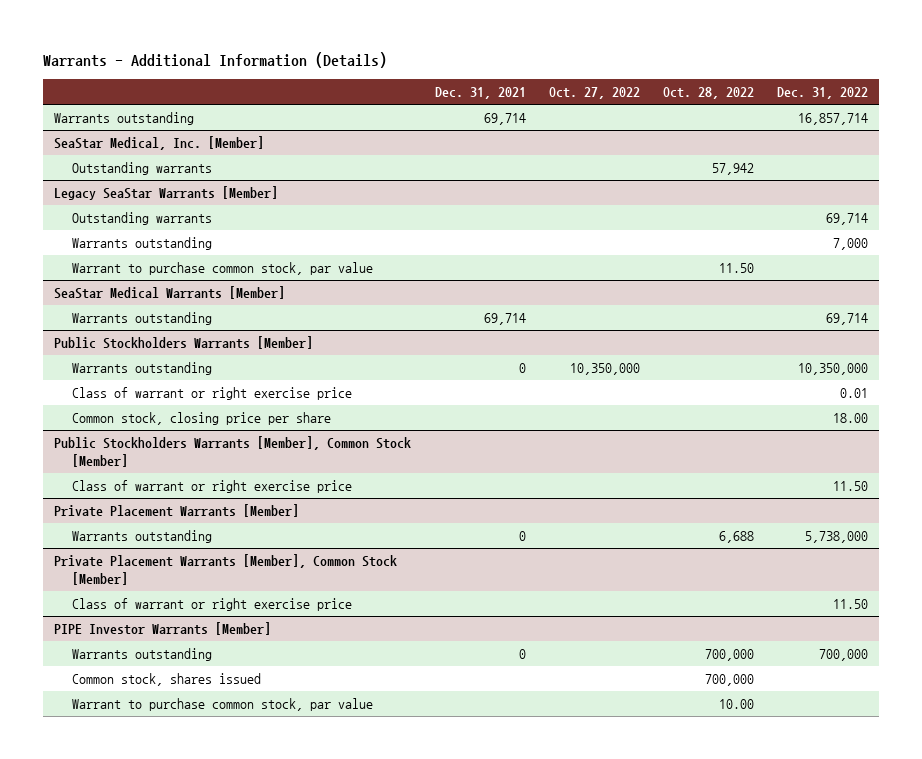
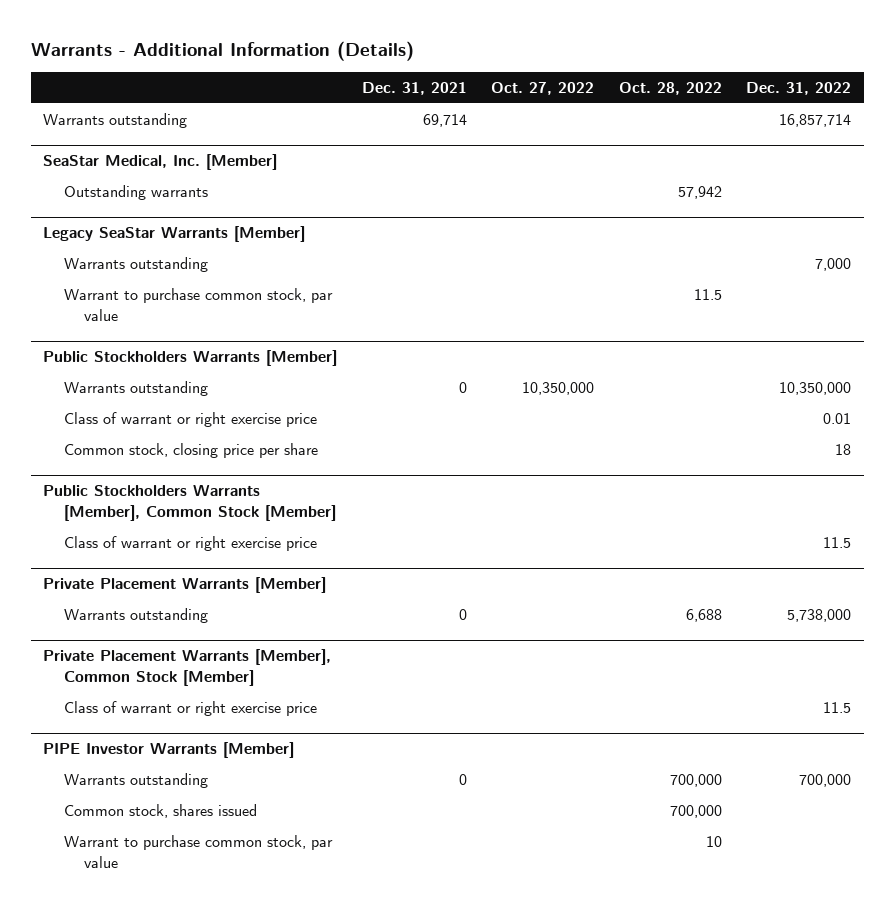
@ Legacy SeaStar Warrants [Member]
- Outstanding warrants | | | | 69,714
- Warrant to purchase common stock, par value | | | 11.50 |
- SeaStar Medical Warrants [Member]
- Warrants outstanding | 69,714 | | | 69,714
@ Legacy SeaStar Warrants [Member]
+ Warrant to purchase common stock, par value | | | 11.5 |
@ Public Stockholders Warrants [Member]
- Common stock, closing price per share | | | | 18.00
+ Common stock, closing price per share | | | | 18
@ Public Stockholders Warrants [Member], Common Stock [Member]
- Class of warrant or right exercise price | | | | 11.50
+ Class of warrant or right exercise price | | | | 11.5
@ Private Placement Warrants [Member], Common Stock [Member]
- Class of warrant or right exercise price | | | | 11.50
+ Class of warrant or right exercise price | | | | 11.5
@ PIPE Investor Warrants [Member]
- Warrant to purchase common stock, par value | | | 10.00 |
+ Warrant to purchase common stock, par value | | | 10 |

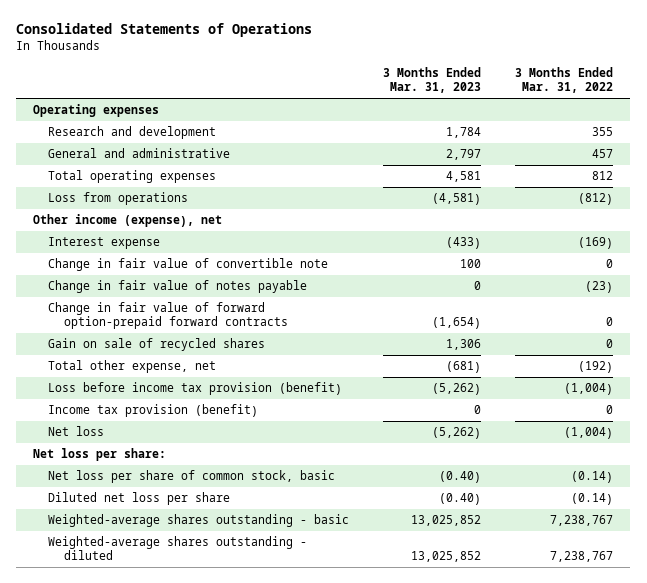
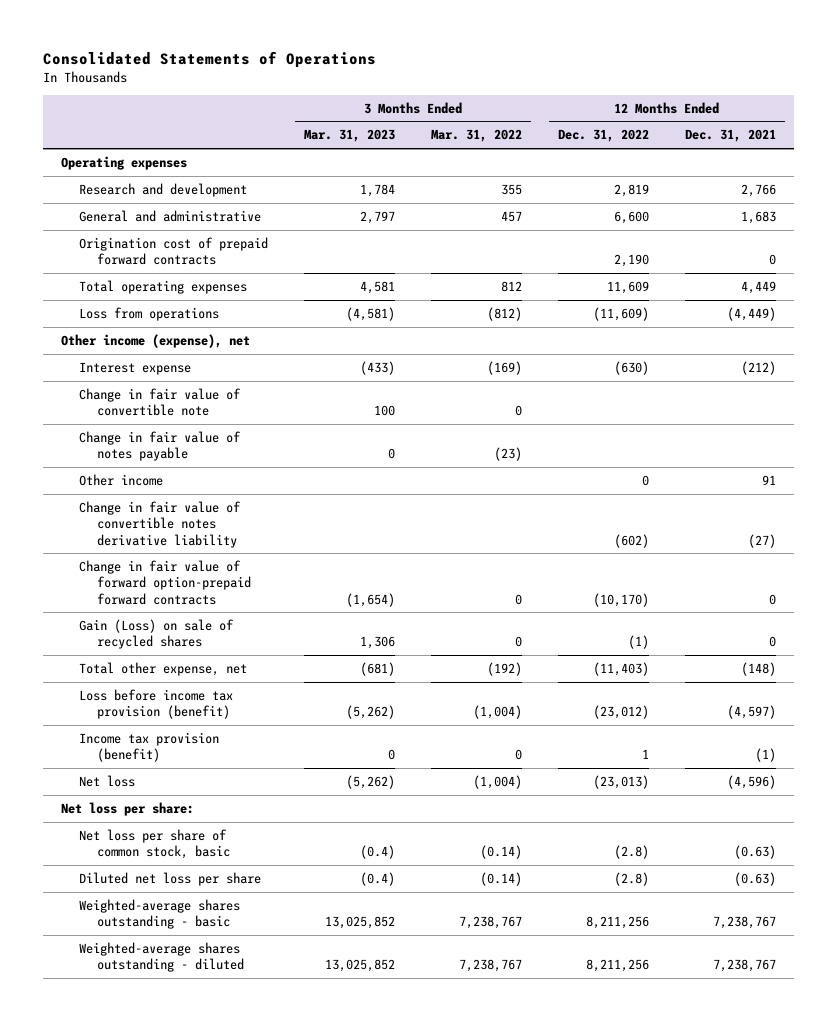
- | 3 Months Ended Mar. 31, 2023 | 3 Months Ended Mar. 31, 2022
+ | 3 Months Ended Mar. 31, 2023 | 3 Months Ended Mar. 31, 2022 | 12 Months Ended Dec. 31, 2022 | 12 Months Ended Dec. 31, 2021
+ Origination cost of prepaid forward contracts | | | 2,190 | 0
+ Other income | | | 0 | 91
+ Change in fair value of convertible notes derivative liability | | | (602) | (27)
- Gain on sale of recycled shares | 1,306 | 0
+ Gain (Loss) on sale of recycled shares | 1,306 | 0 | (1) | 0
- Net loss per share of common stock, basic | (0.40) | (0.14)
- Diluted net loss per share | (0.40) | (0.14)
+ Net loss per share of common stock, basic | (0.4) | (0.14) | (2.8) | (0.63)
+ Diluted net loss per share | (0.4) | (0.14) | (2.8) | (0.63)

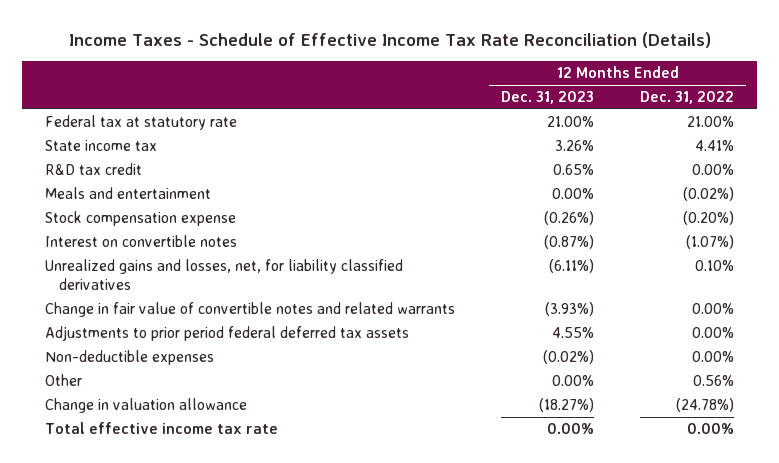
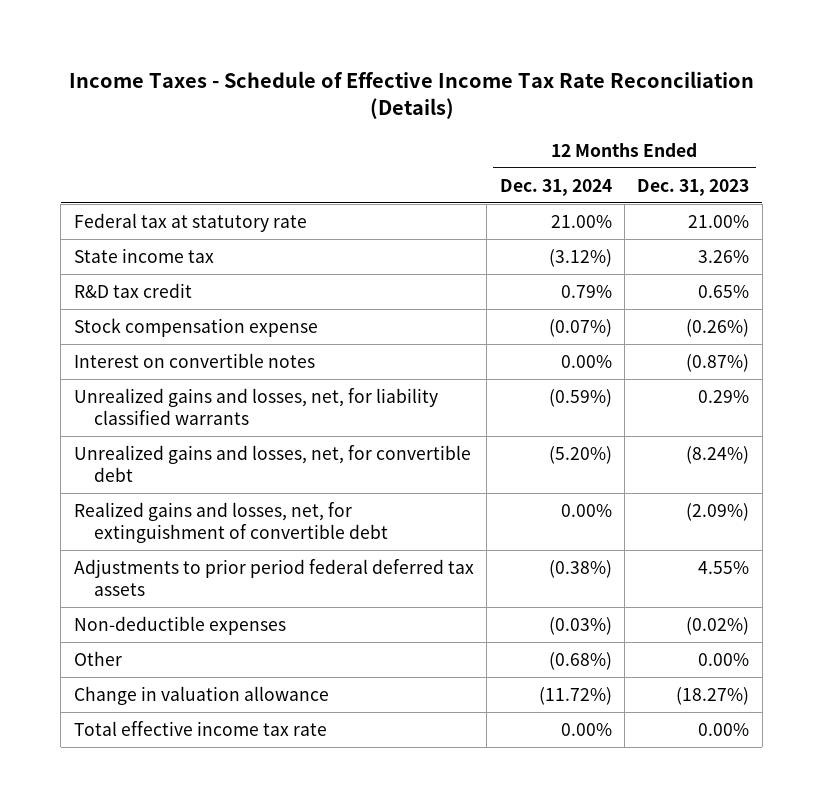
- | 12 Months Ended Dec. 31, 2023 | 12 Months Ended Dec. 31, 2022
+ | 12 Months Ended Dec. 31, 2024 | 12 Months Ended Dec. 31, 2023
- Meals and entertainment | 0.00% | (0.02%)
- Unrealized gains and losses, net, for liability classified derivatives | (6.11%) | 0.10%
- Change in fair value of convertible notes and related warrants | (3.93%) | 0.00%
+ Unrealized gains and losses, net, for liability classified warrants | (0.59%) | 0.29%
+ Unrealized gains and losses, net, for convertible debt | (5.20%) | (8.24%)
+ Realized gains and losses, net, for extinguishment of convertible debt | 0.00% | (2.09%)

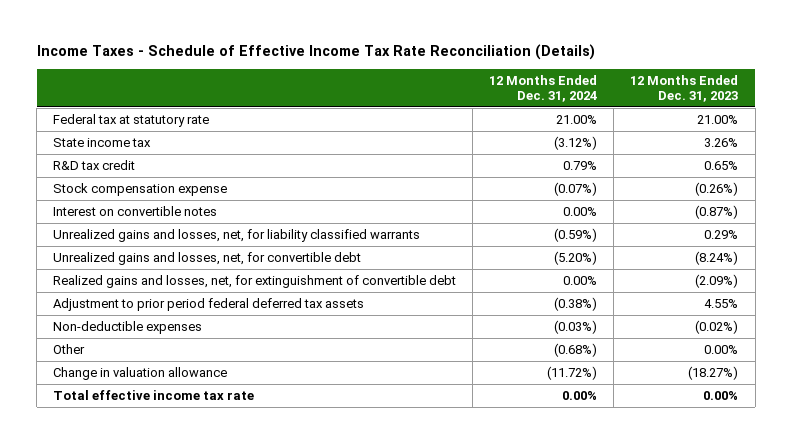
- Adjustments to prior period federal deferred tax assets | (0.38%) | 4.55%
+ Adjustment to prior period federal deferred tax assets | (0.38%) | 4.55%

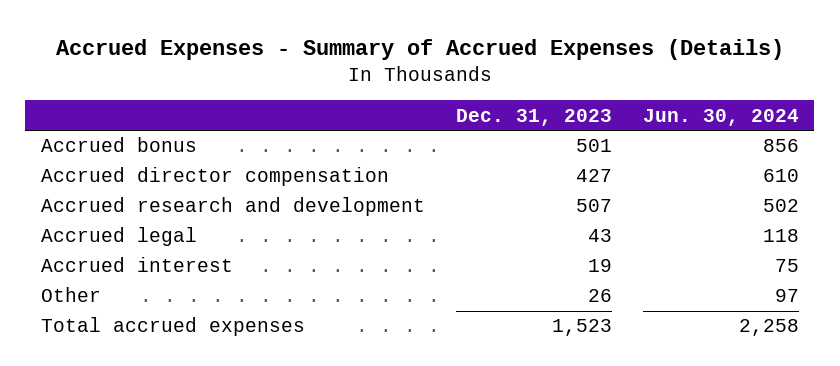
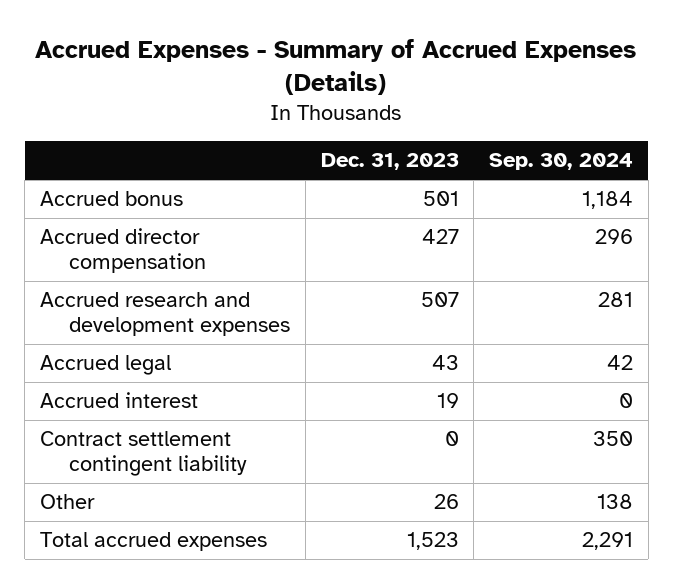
- | Dec. 31, 2023 | Jun. 30, 2024
+ | Dec. 31, 2023 | Sep. 30, 2024
- Accrued research and development | 507 | 502
+ Accrued research and development expenses | 507 | 281
+ Contract settlement contingent liability | 0 | 350

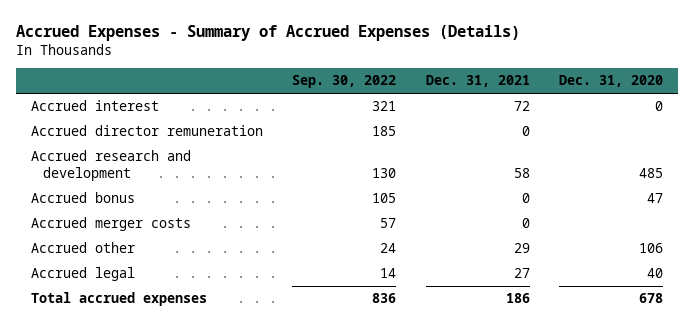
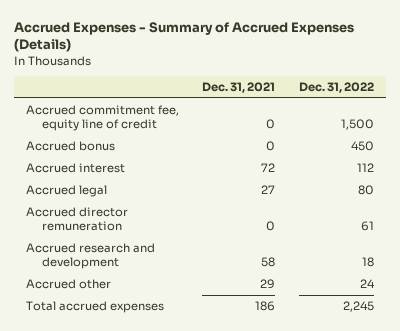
- | Sep. 30, 2022 | Dec. 31, 2021 | Dec. 31, 2020
+ | Dec. 31, 2021 | Dec. 31, 2022
+ Accrued commitment fee, equity line of credit | 0 | 1,500
moved up: Accrued bonus | 0 | 450
moved up: Accrued legal | 27 | 80
- Accrued merger costs | 57 | 0 |

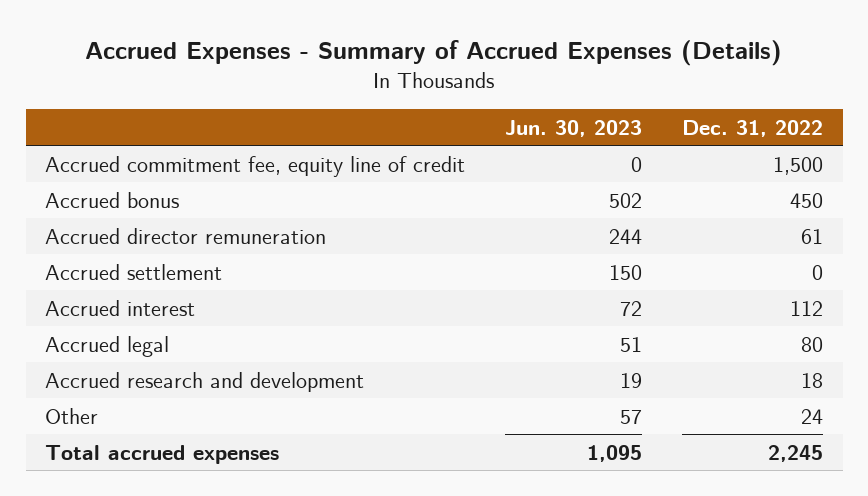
- | Dec. 31, 2021 | Dec. 31, 2022
+ | Jun. 30, 2023 | Dec. 31, 2022
moved up: Accrued director remuneration | 244 | 61
+ Accrued settlement | 150 | 0
- Accrued other | 29 | 24
+ Other | 57 | 24

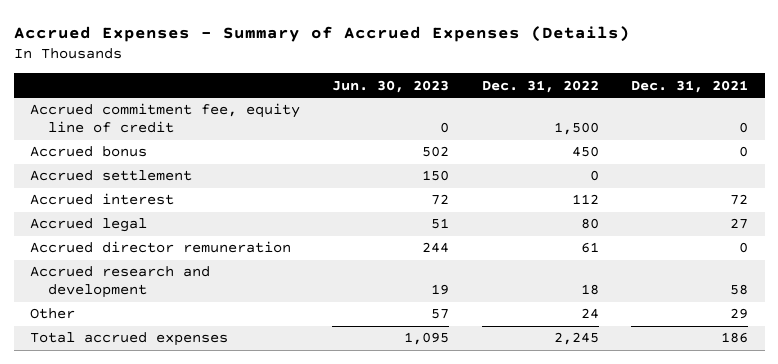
- | Jun. 30, 2023 | Dec. 31, 2022
+ | Jun. 30, 2023 | Dec. 31, 2022 | Dec. 31, 2021
moved down: Accrued director remuneration | 244 | 61 | 0

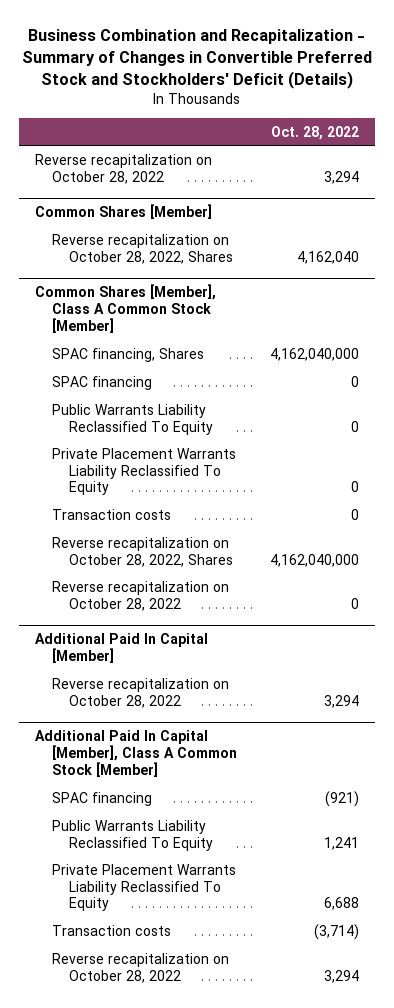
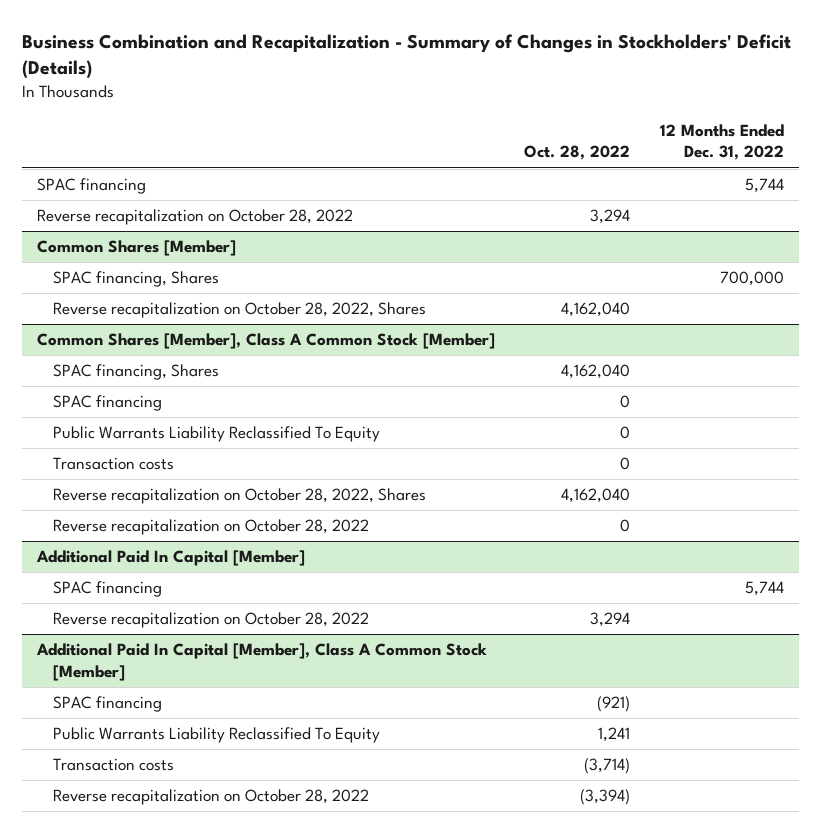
- Business Combination and Recapitalization - Summary of Changes in Convertible Preferred Stock and Stockholders' Deficit (Details)
+ Business Combination and Recapitalization - Summary of Changes in Stockholders' Deficit (Details)
- | Oct. 28, 2022
+ | Oct. 28, 2022 | 12 Months Ended Dec. 31, 2022
+ SPAC financing | | 5,744
@ Common Shares [Member]
+ SPAC financing, Shares | | 700,000
@ Common Shares [Member], Class A Common Stock [Member]
- SPAC financing, Shares | 4,162,040,000
+ SPAC financing, Shares | 4,162,040 |
- Private Placement Warrants Liability Reclassified To Equity | 0
- Reverse recapitalization on October 28, 2022, Shares | 4,162,040,000
+ Reverse recapitalization on October 28, 2022, Shares | 4,162,040 |
@ Additional Paid In Capital [Member]
+ SPAC financing | | 5,744
@ Additional Paid In Capital [Member], Class A Common Stock [Member]
- Private Placement Warrants Liability Reclassified To Equity | 6,688
- Reverse recapitalization on October 28, 2022 | 3,294
+ Reverse recapitalization on October 28, 2022 | (3,394) |

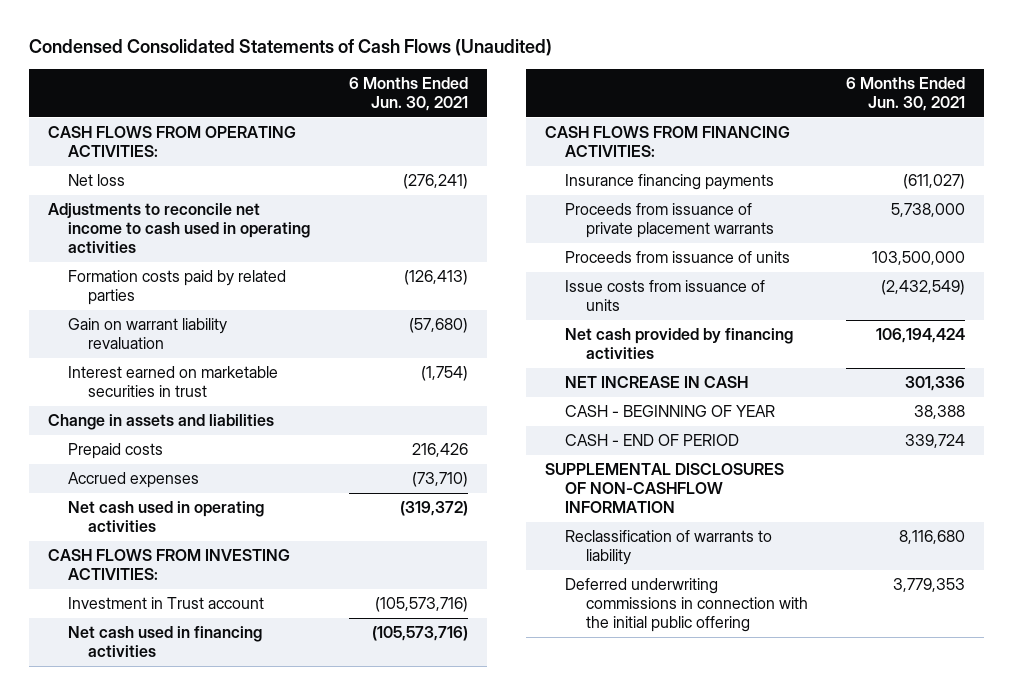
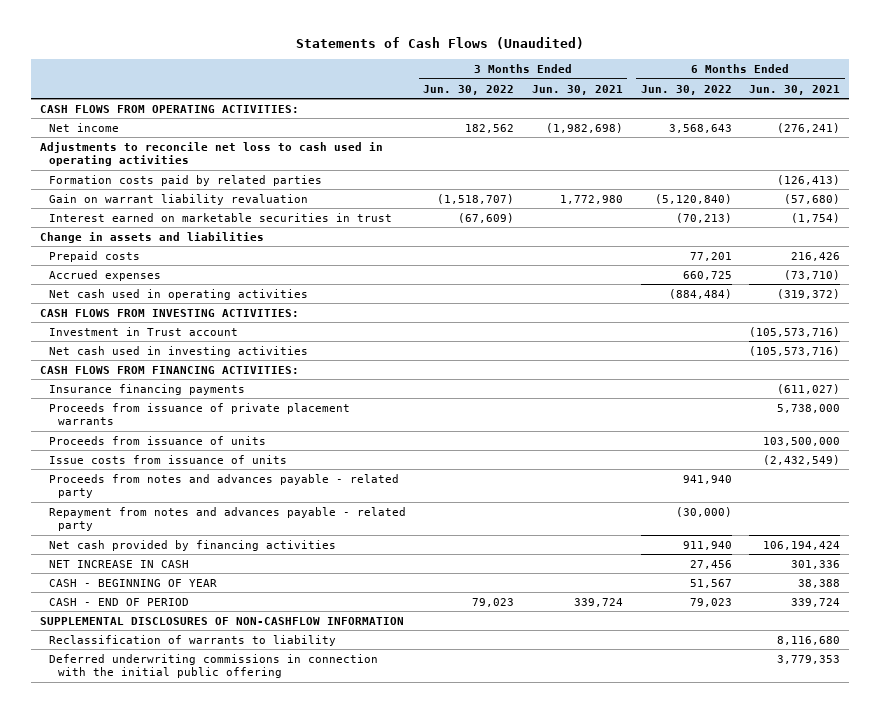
- Condensed Consolidated Statements of Cash Flows (Unaudited)
+ Statements of Cash Flows (Unaudited)
- | 6 Months Ended Jun. 30, 2021
+ | 3 Months Ended Jun. 30, 2022 | 3 Months Ended Jun. 30, 2021 | 6 Months Ended Jun. 30, 2022 | 6 Months Ended Jun. 30, 2021
- Net loss | (276,241)
- Adjustments to reconcile net income to cash used in operating activities
+ Net income | 182,562 | (1,982,698) | 3,568,643 | (276,241)
+ Adjustments to reconcile net loss to cash used in operating activities
- Net cash used in financing activities | (105,573,716)
+ Net cash used in investing activities | | | | (105,573,716)
+ Proceeds from notes and advances payable - related party | | | 941,940 |
+ Repayment from notes and advances payable - related party | | | (30,000) |

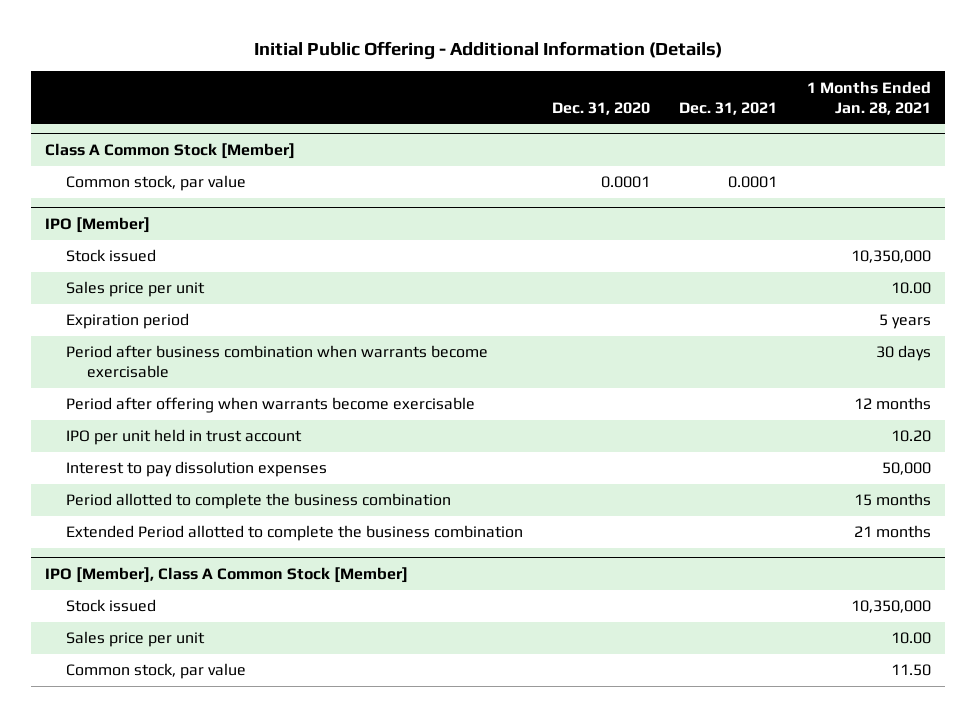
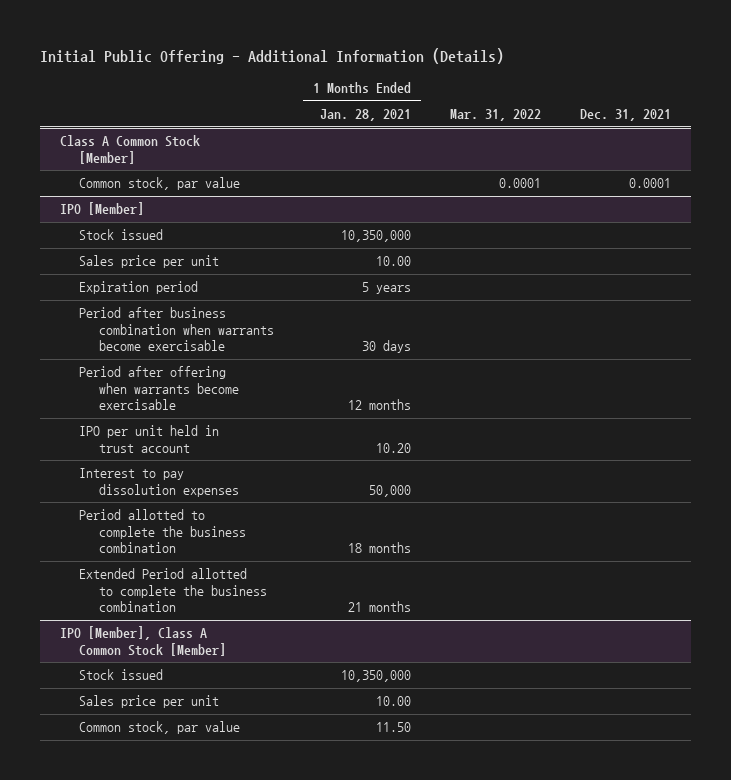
- | Dec. 31, 2020 | Dec. 31, 2021 | 1 Months Ended Jan. 28, 2021
+ | 1 Months Ended Jan. 28, 2021 | Mar. 31, 2022 | Dec. 31, 2021
@ IPO [Member]
- Period allotted to complete the business combination | | | 15 months
+ Period allotted to complete the business combination | 18 months | |

